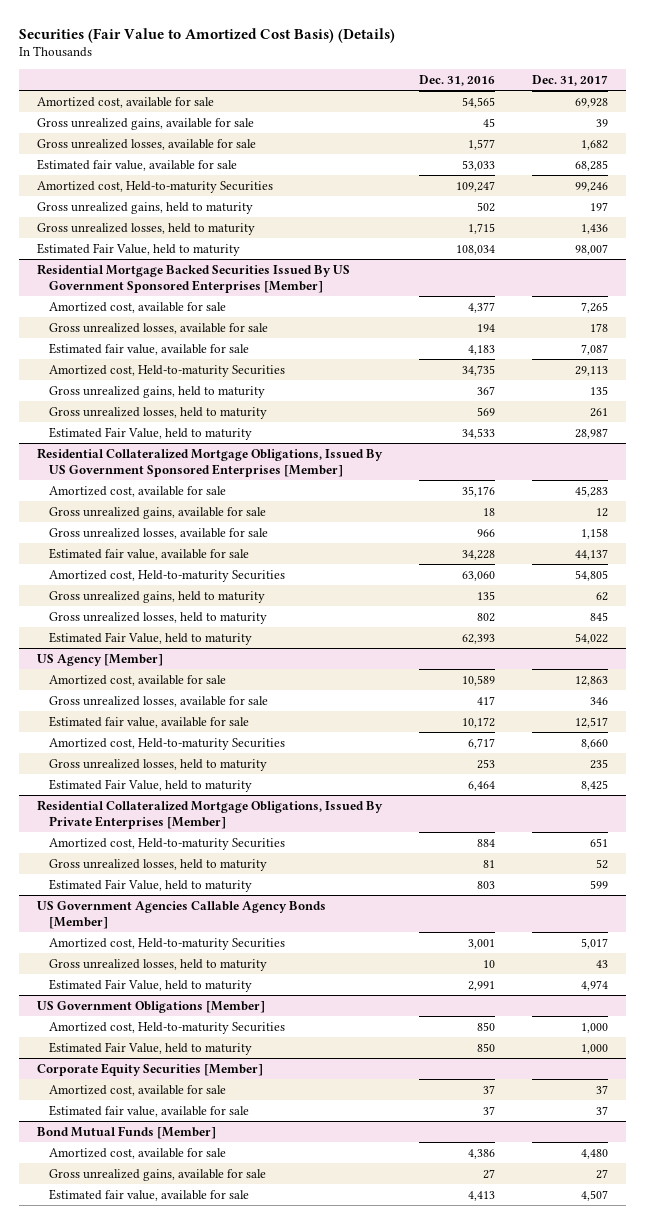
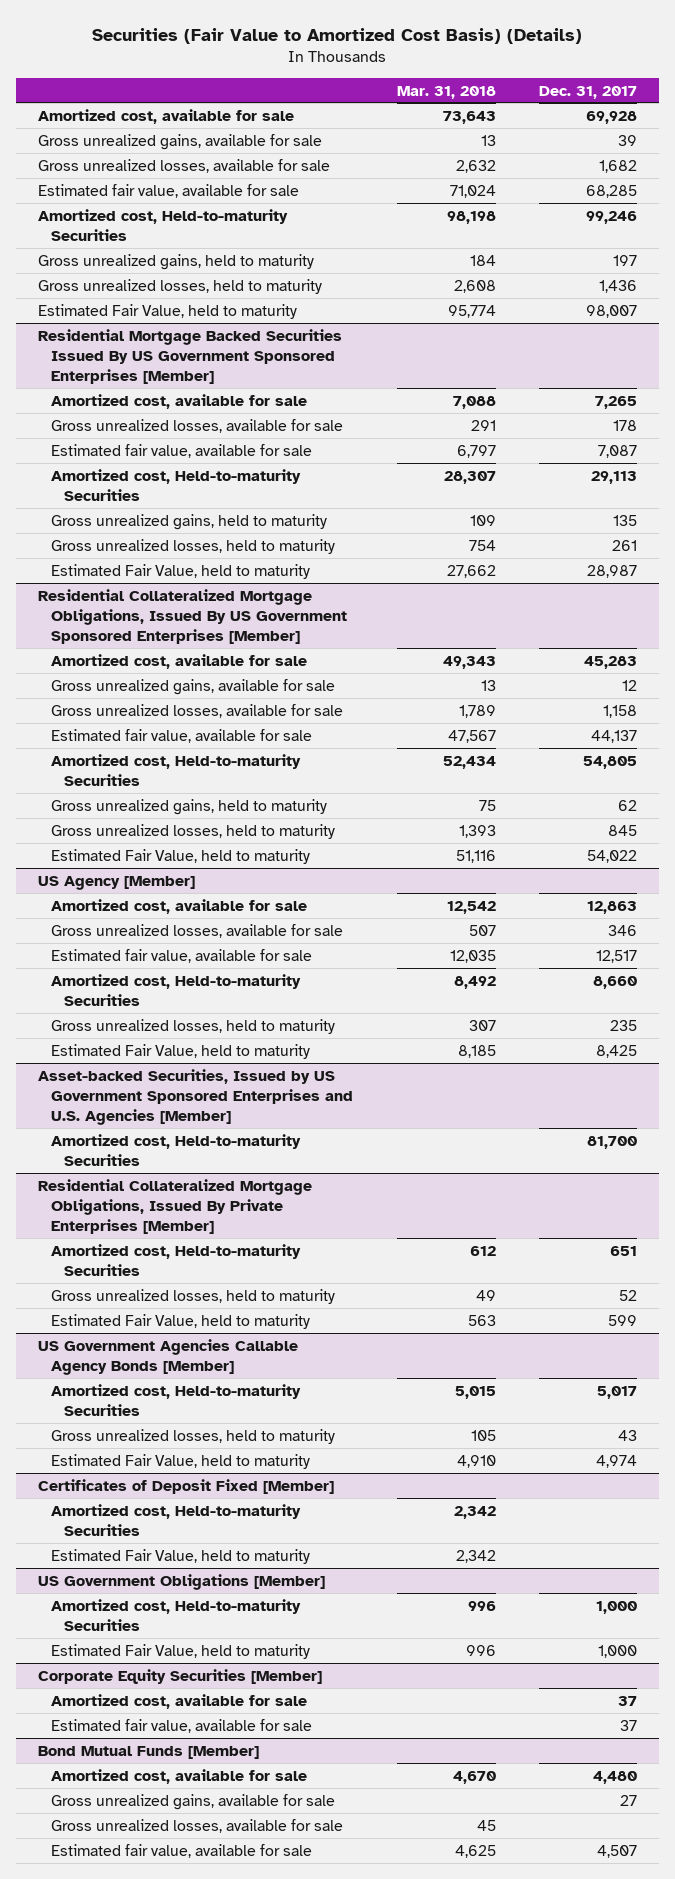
- | Dec. 31, 2016 | Dec. 31, 2017
+ | Mar. 31, 2018 | Dec. 31, 2017
+ Asset-backed Securities, Issued by US Government Sponsored Enterprises and U.S. Agencies [Member]
+ Amortized cost, Held-to-maturity Securities | | 81,700
+ Certificates of Deposit Fixed [Member]
+ Amortized cost, Held-to-maturity Securities | 2,342 |
+ Estimated Fair Value, held to maturity | 2,342 |
@ Bond Mutual Funds [Member]
+ Gross unrealized losses, available for sale | 45 |

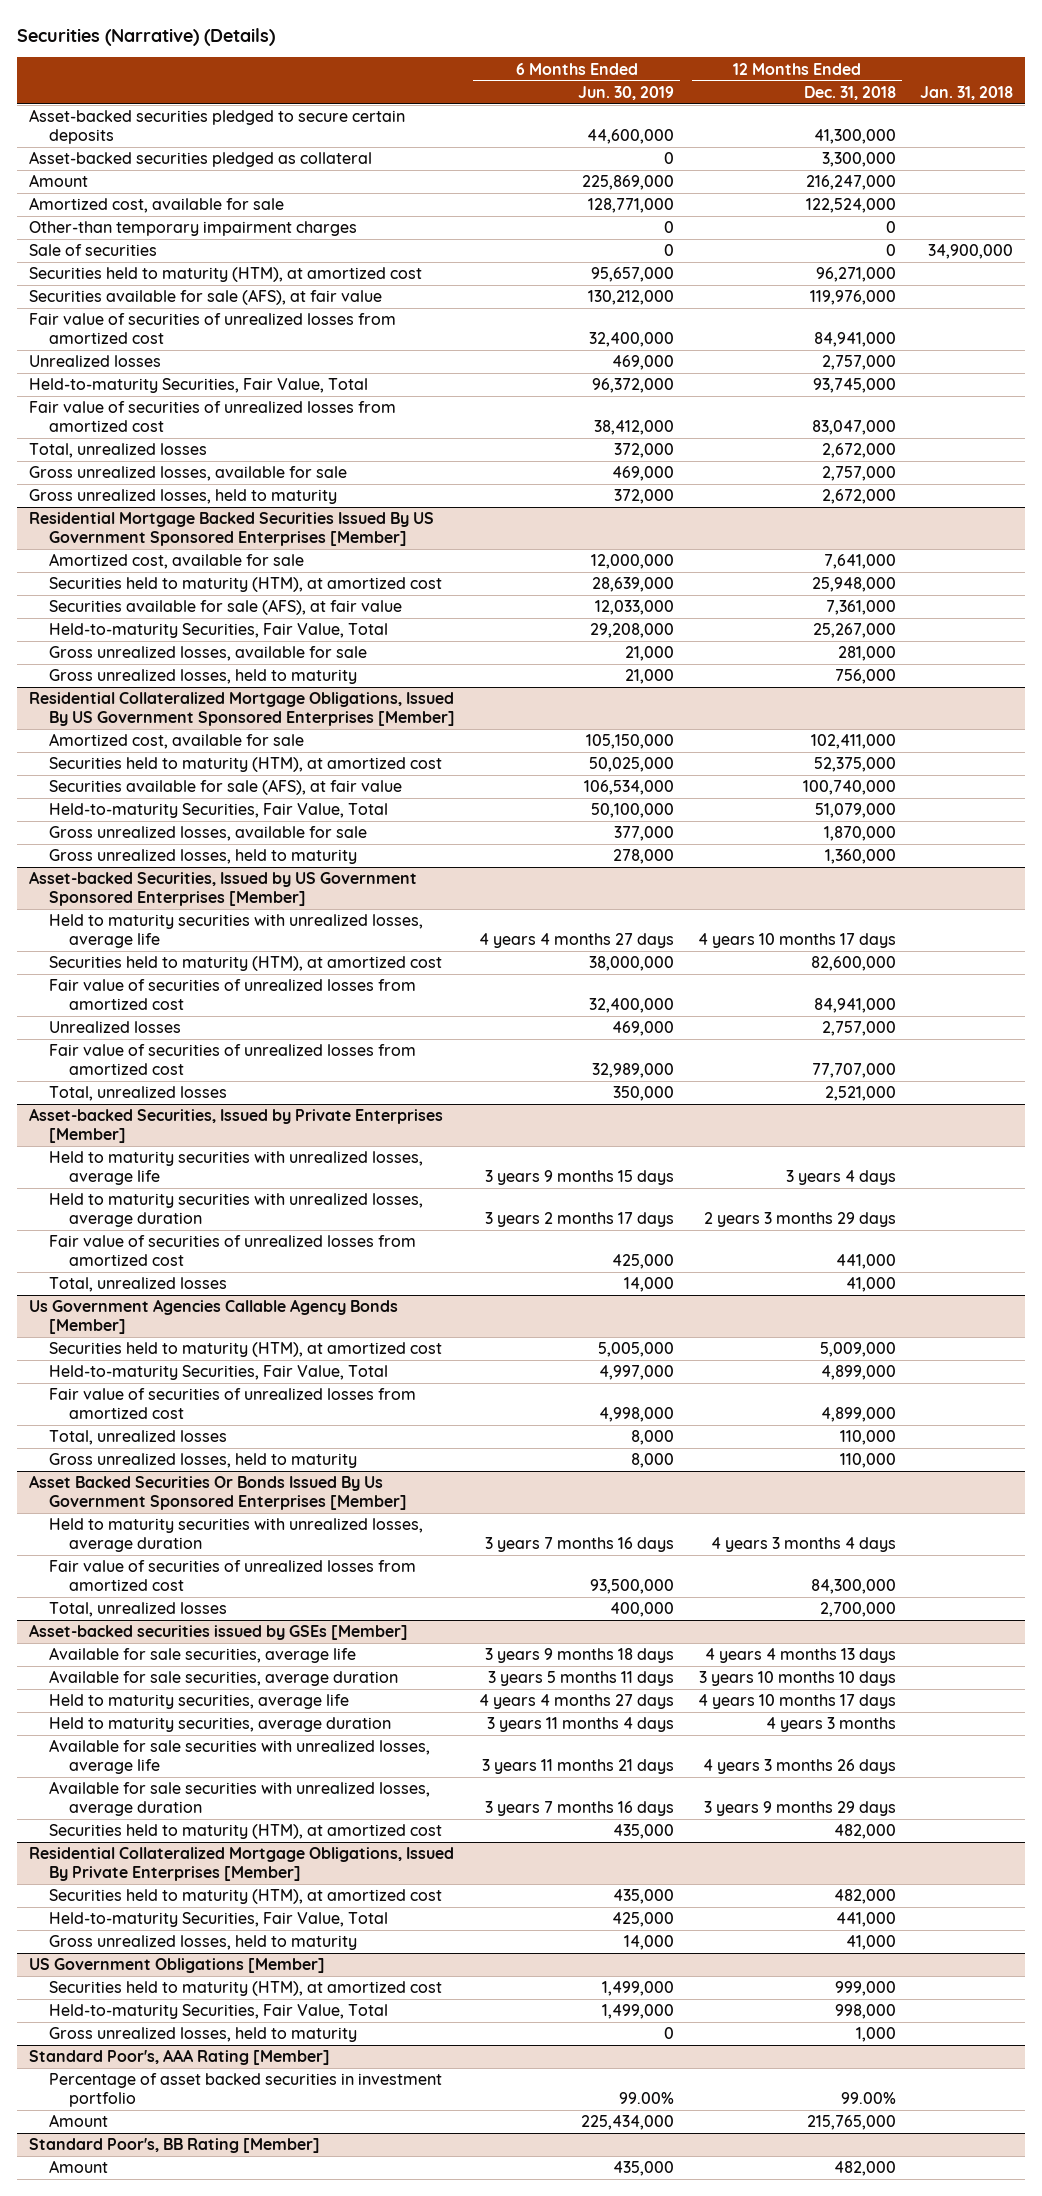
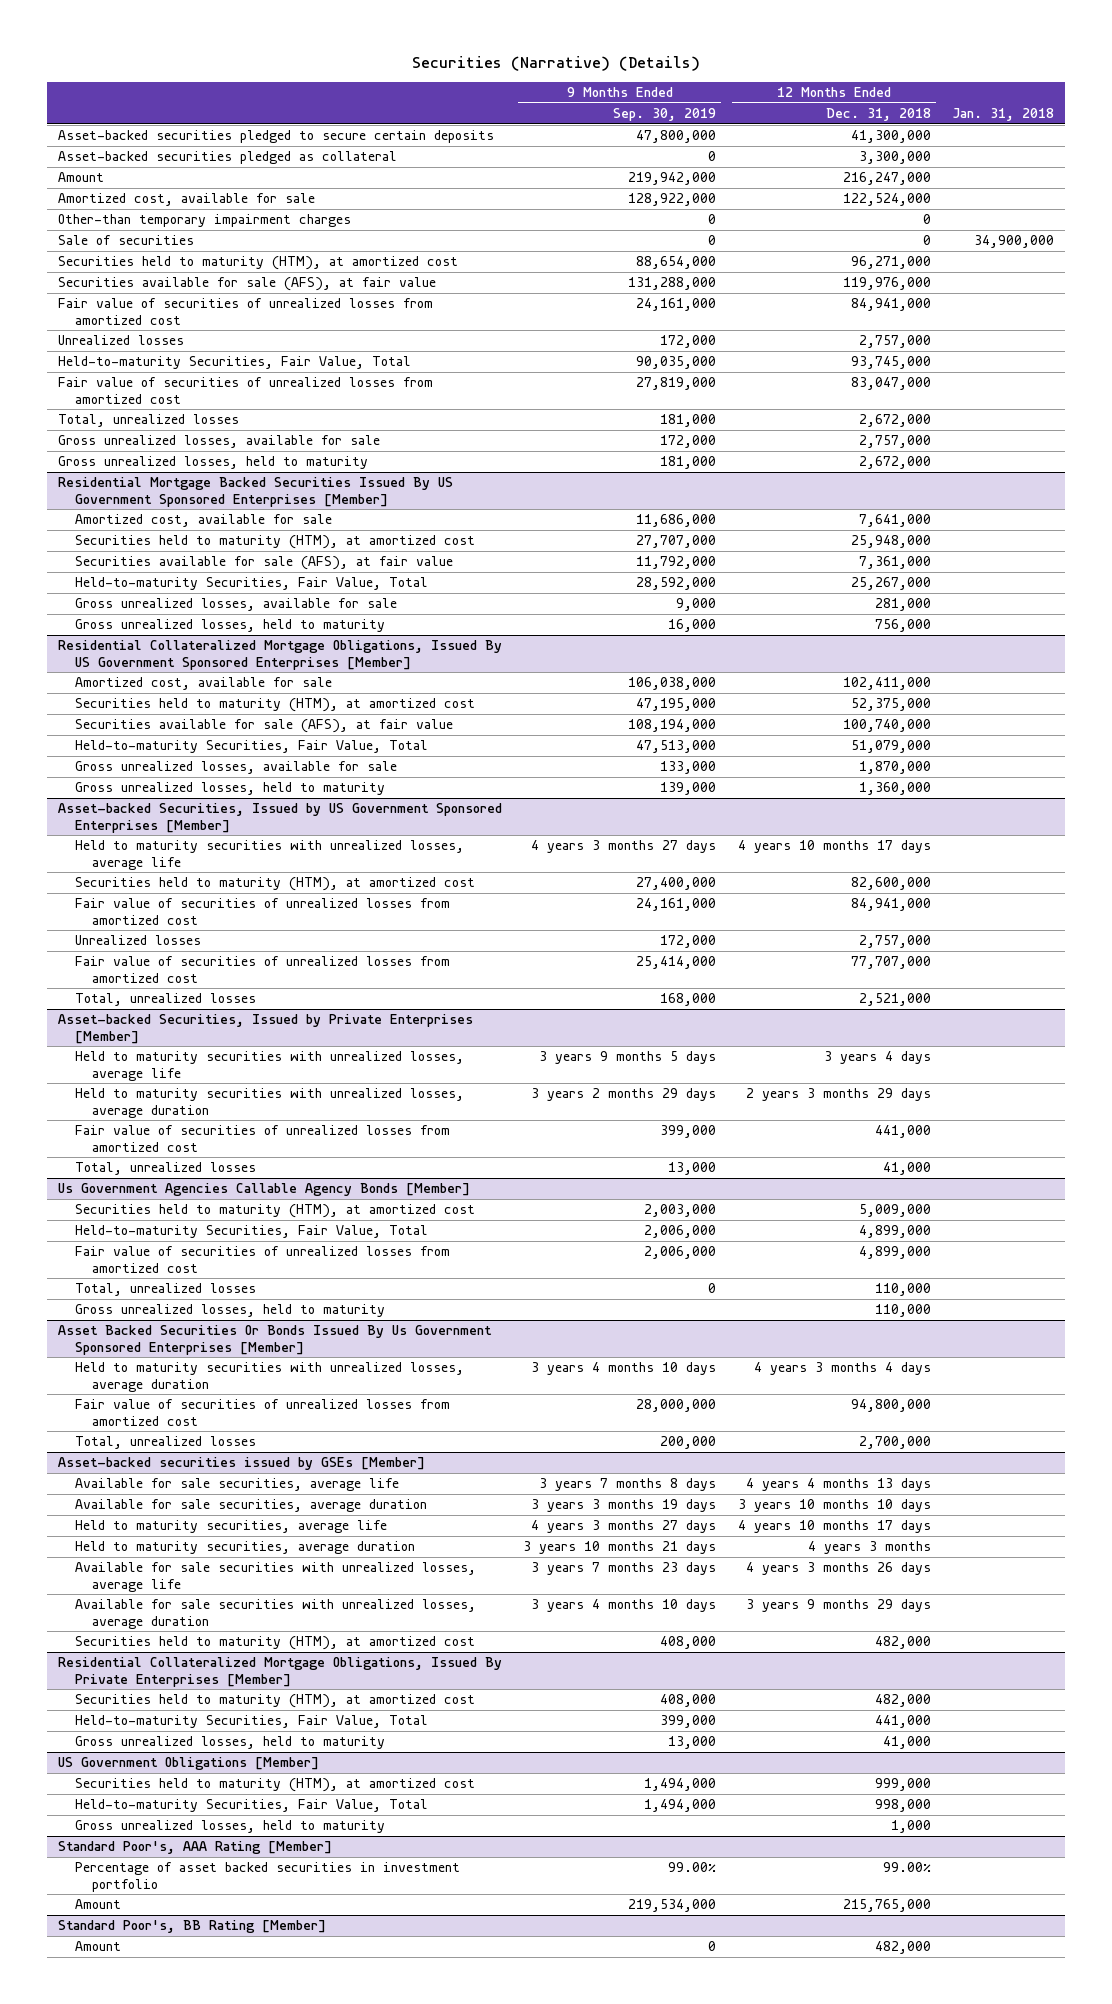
- | 6 Months Ended Jun. 30, 2019 | 12 Months Ended Dec. 31, 2018 | Jan. 31, 2018
+ | 9 Months Ended Sep. 30, 2019 | 12 Months Ended Dec. 31, 2018 | Jan. 31, 2018
@ Asset Backed Securities Or Bonds Issued By Us Government Sponsored Enterprises [Member]
- Fair value of securities of unrealized losses from amortized cost | 93,500,000 | 84,300,000 |
+ Fair value of securities of unrealized losses from amortized cost | 28,000,000 | 94,800,000 |

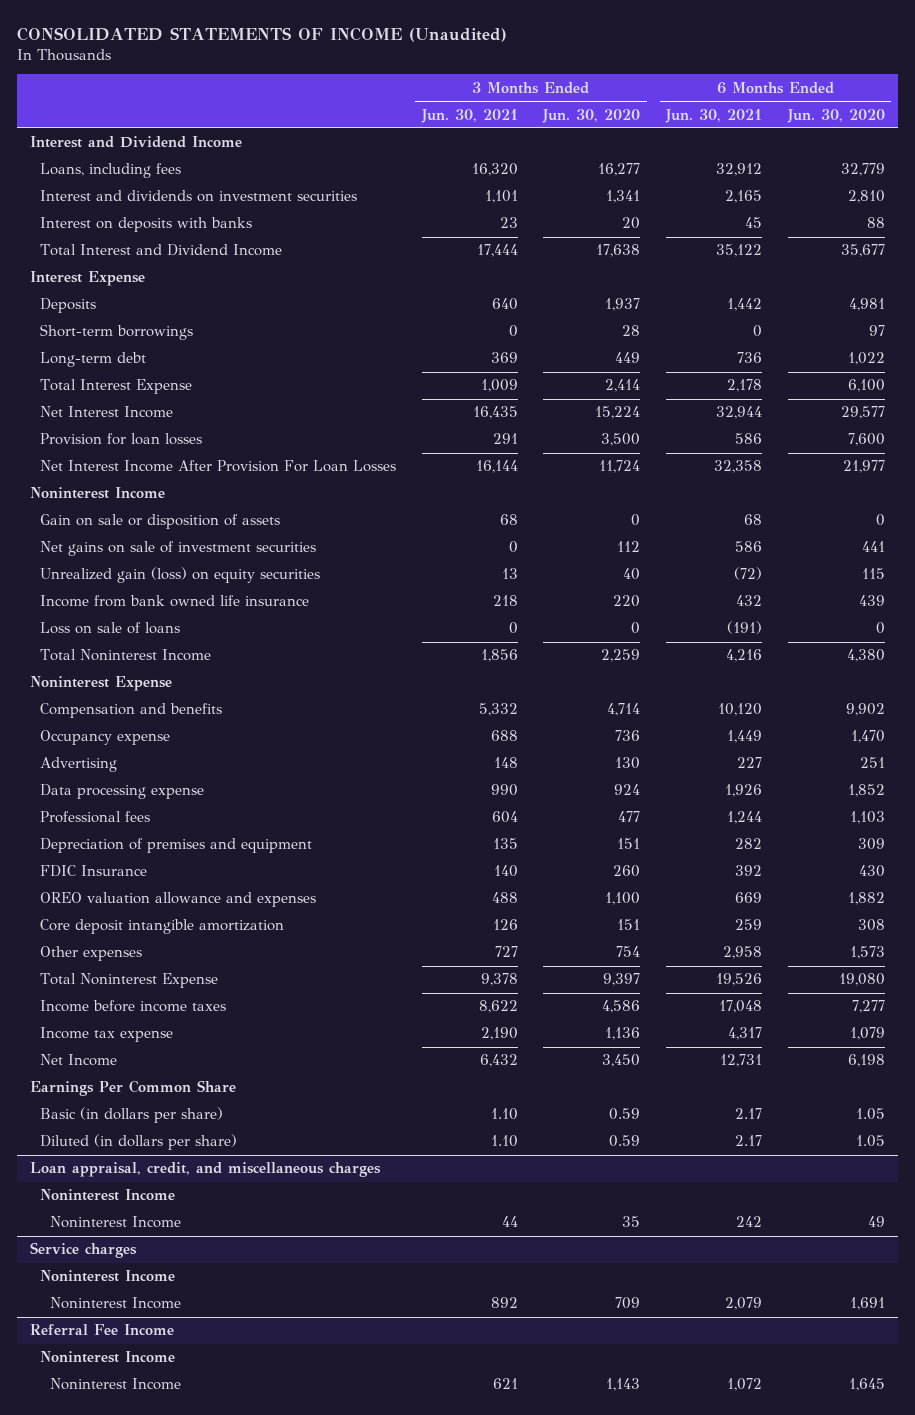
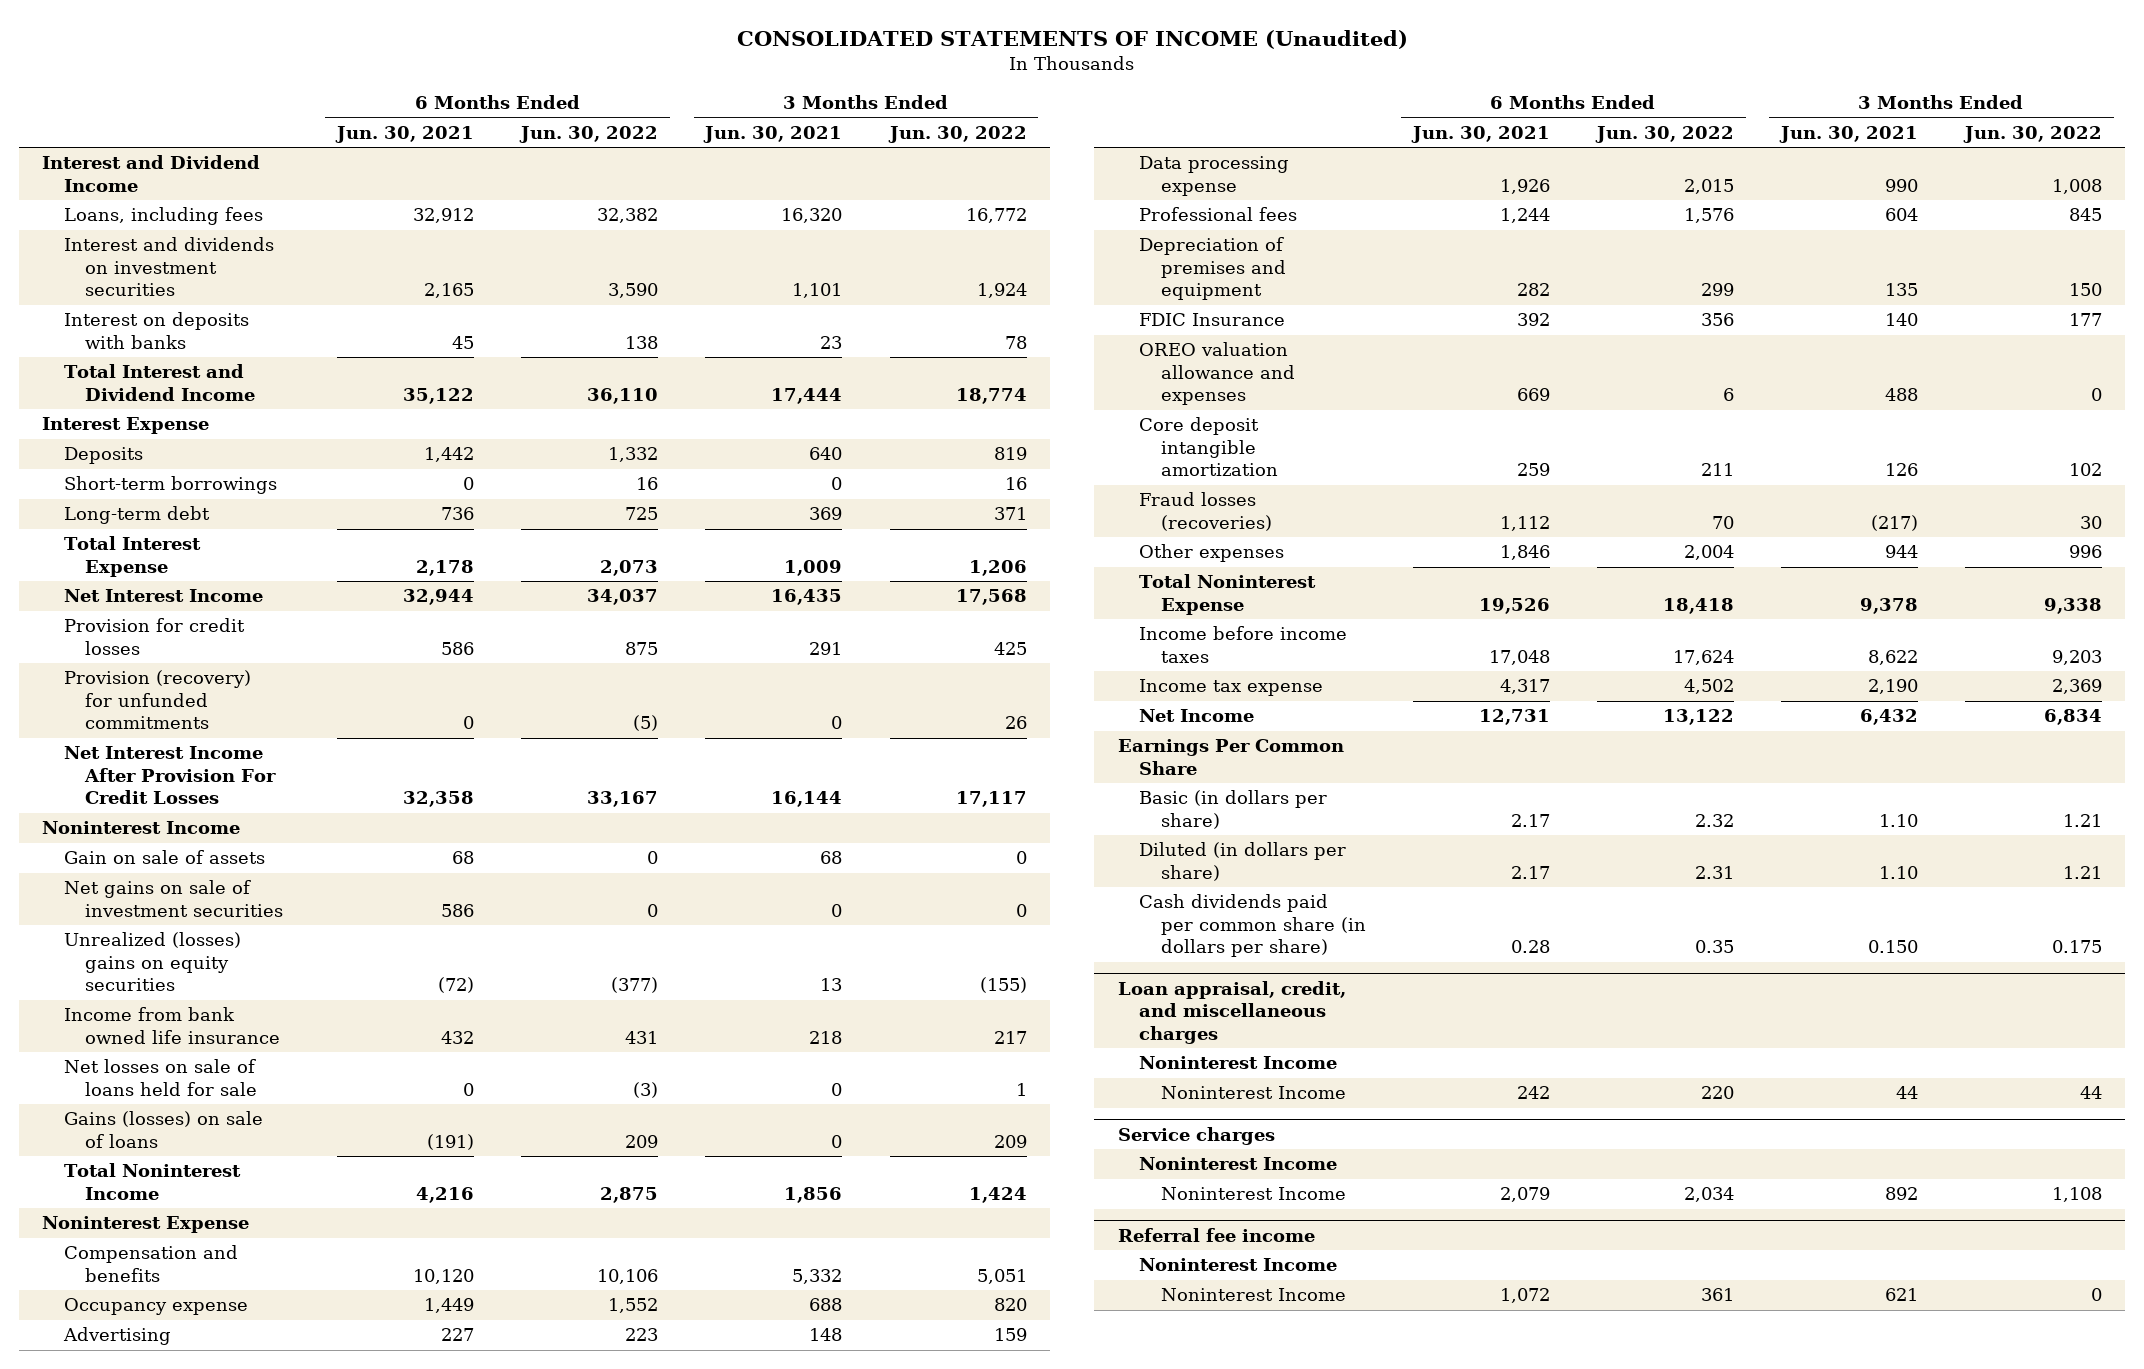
- | 3 Months Ended Jun. 30, 2021 | 3 Months Ended Jun. 30, 2020 | 6 Months Ended Jun. 30, 2021 | 6 Months Ended Jun. 30, 2020
+ | 6 Months Ended Jun. 30, 2021 | 6 Months Ended Jun. 30, 2022 | 3 Months Ended Jun. 30, 2021 | 3 Months Ended Jun. 30, 2022
- Provision for loan losses | 291 | 3,500 | 586 | 7,600
- Net Interest Income After Provision For Loan Losses | 16,144 | 11,724 | 32,358 | 21,977
+ Provision for credit losses | 586 | 875 | 291 | 425
+ Provision (recovery) for unfunded commitments | 0 | (5) | 0 | 26
+ Net Interest Income After Provision For Credit Losses | 32,358 | 33,167 | 16,144 | 17,117
- Gain on sale or disposition of assets | 68 | 0 | 68 | 0
+ Gain on sale of assets | 68 | 0 | 68 | 0
- Unrealized gain (loss) on equity securities | 13 | 40 | (72) | 115
+ Unrealized (losses) gains on equity securities | (72) | (377) | 13 | (155)
- Loss on sale of loans | 0 | 0 | (191) | 0
+ Net losses on sale of loans held for sale | 0 | (3) | 0 | 1
+ Gains (losses) on sale of loans | (191) | 209 | 0 | 209
- Other expenses | 727 | 754 | 2,958 | 1,573
+ Fraud losses (recoveries) | 1,112 | 70 | (217) | 30
+ Other expenses | 1,846 | 2,004 | 944 | 996
+ Cash dividends paid per common share (in dollars per share) | 0.28 | 0.35 | 0.150 | 0.175
- Referral Fee Income
+ Referral fee income

